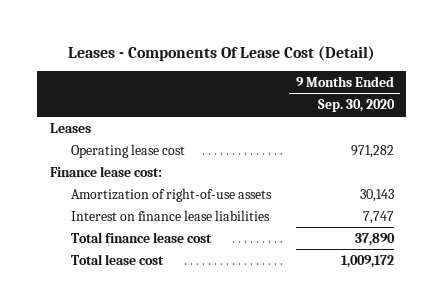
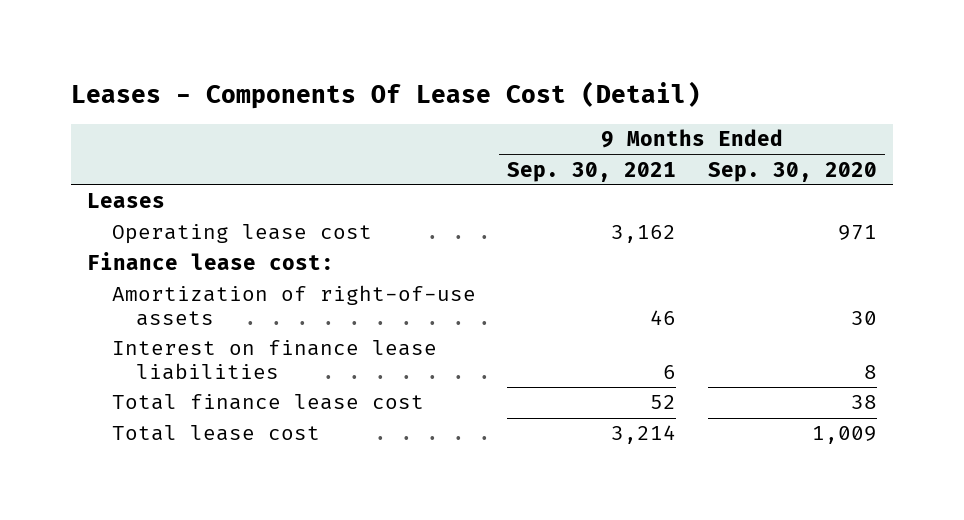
- | 9 Months Ended Sep. 30, 2020
+ | 9 Months Ended Sep. 30, 2021 | 9 Months Ended Sep. 30, 2020
- Operating lease cost | 971,282
+ Operating lease cost | 3,162 | 971
- Amortization of right-of-use assets | 30,143
- Interest on finance lease liabilities | 7,747
- Total finance lease cost | 37,890
- Total lease cost | 1,009,172
+ Amortization of right-of-use assets | 46 | 30
+ Interest on finance lease liabilities | 6 | 8
+ Total finance lease cost | 52 | 38
+ Total lease cost | 3,214 | 1,009

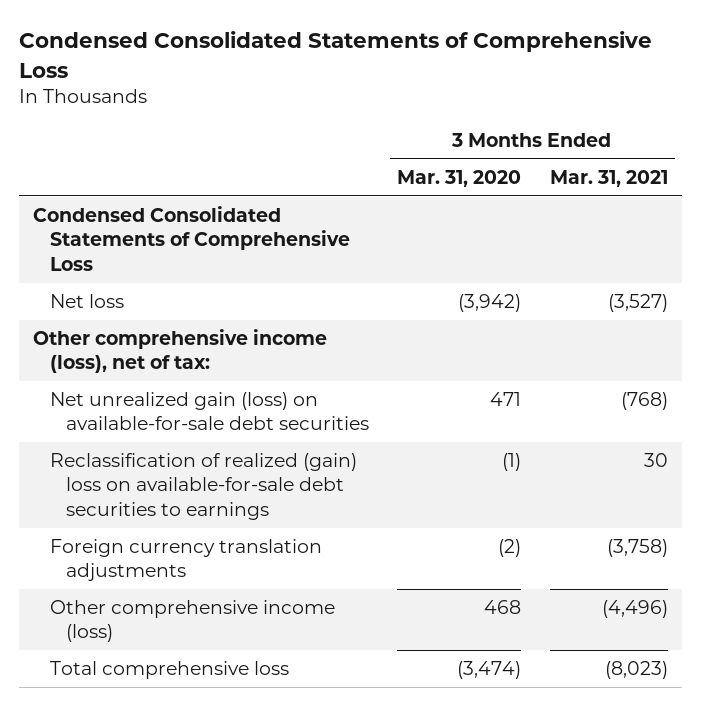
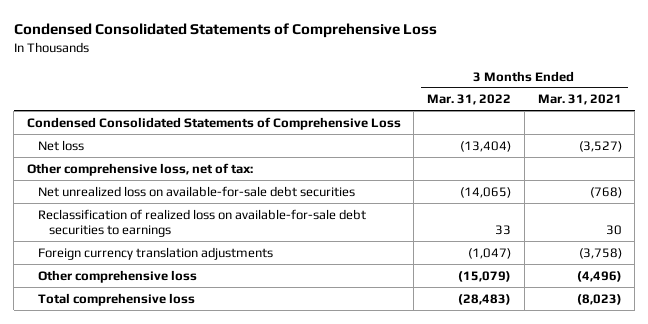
- | 3 Months Ended Mar. 31, 2020 | 3 Months Ended Mar. 31, 2021
+ | 3 Months Ended Mar. 31, 2022 | 3 Months Ended Mar. 31, 2021
- Other comprehensive income (loss), net of tax:
- Net unrealized gain (loss) on available-for-sale debt securities | 471 | (768)
- Reclassification of realized (gain) loss on available-for-sale debt securities to earnings | (1) | 30
+ Other comprehensive loss, net of tax:
+ Net unrealized loss on available-for-sale debt securities | (14,065) | (768)
+ Reclassification of realized loss on available-for-sale debt securities to earnings | 33 | 30
- Other comprehensive income (loss) | 468 | (4,496)
+ Other comprehensive loss | (15,079) | (4,496)

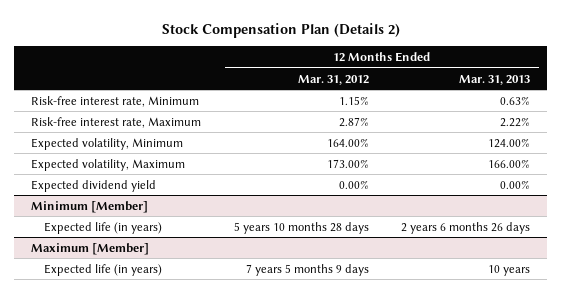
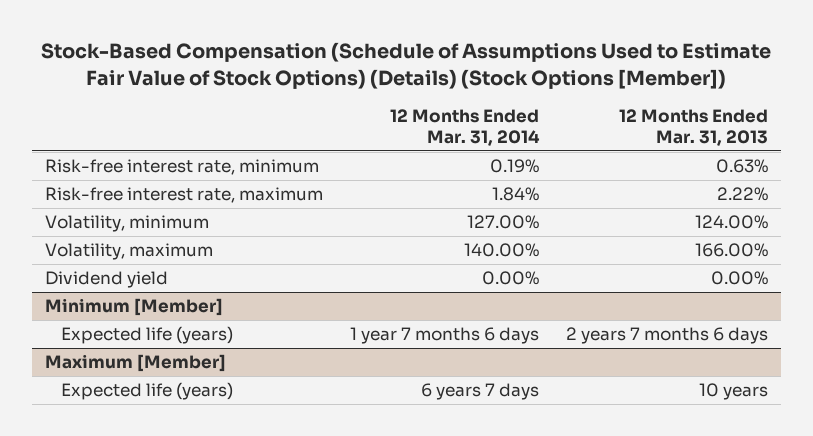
- Stock Compensation Plan (Details 2)
+ Stock-Based Compensation (Schedule of Assumptions Used to Estimate Fair Value of Stock Options) (Details) (Stock Options [Member])
- | 12 Months Ended Mar. 31, 2012 | 12 Months Ended Mar. 31, 2013
+ | 12 Months Ended Mar. 31, 2014 | 12 Months Ended Mar. 31, 2013
- Risk-free interest rate, Minimum | 1.15% | 0.63%
- Risk-free interest rate, Maximum | 2.87% | 2.22%
- Expected volatility, Minimum | 164.00% | 124.00%
- Expected volatility, Maximum | 173.00% | 166.00%
- Expected dividend yield | 0.00% | 0.00%
+ Risk-free interest rate, minimum | 0.19% | 0.63%
+ Risk-free interest rate, maximum | 1.84% | 2.22%
+ Volatility, minimum | 127.00% | 124.00%
+ Volatility, maximum | 140.00% | 166.00%
+ Dividend yield | 0.00% | 0.00%
@ Minimum [Member]
- Expected life (in years) | 5 years 10 months 28 days | 2 years 6 months 26 days
+ Expected life (years) | 1 year 7 months 6 days | 2 years 7 months 6 days
@ Maximum [Member]
- Expected life (in years) | 7 years 5 months 9 days | 10 years
+ Expected life (years) | 6 years 7 days | 10 years

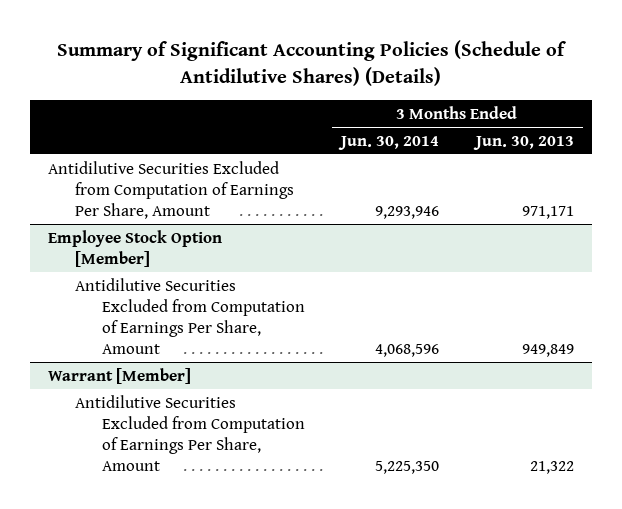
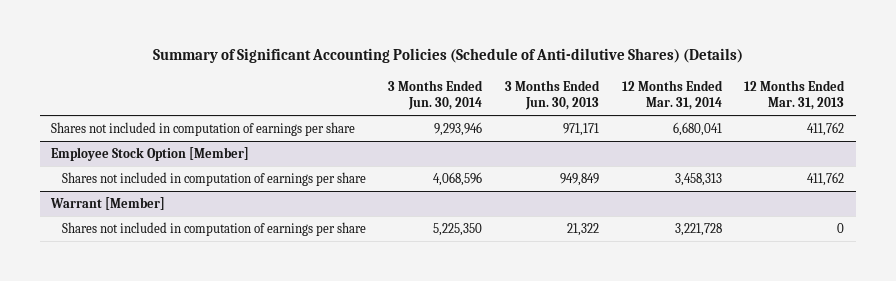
- Summary of Significant Accounting Policies (Schedule of Antidilutive Shares) (Details)
+ Summary of Significant Accounting Policies (Schedule of Anti-dilutive Shares) (Details)
- | 3 Months Ended Jun. 30, 2014 | 3 Months Ended Jun. 30, 2013
+ | 3 Months Ended Jun. 30, 2014 | 3 Months Ended Jun. 30, 2013 | 12 Months Ended Mar. 31, 2014 | 12 Months Ended Mar. 31, 2013
- Antidilutive Securities Excluded from Computation of Earnings Per Share, Amount | 9,293,946 | 971,171
+ Shares not included in computation of earnings per share | 9,293,946 | 971,171 | 6,680,041 | 411,762
@ Employee Stock Option [Member]
- Antidilutive Securities Excluded from Computation of Earnings Per Share, Amount | 4,068,596 | 949,849
+ Shares not included in computation of earnings per share | 4,068,596 | 949,849 | 3,458,313 | 411,762
@ Warrant [Member]
- Antidilutive Securities Excluded from Computation of Earnings Per Share, Amount | 5,225,350 | 21,322
+ Shares not included in computation of earnings per share | 5,225,350 | 21,322 | 3,221,728 | 0

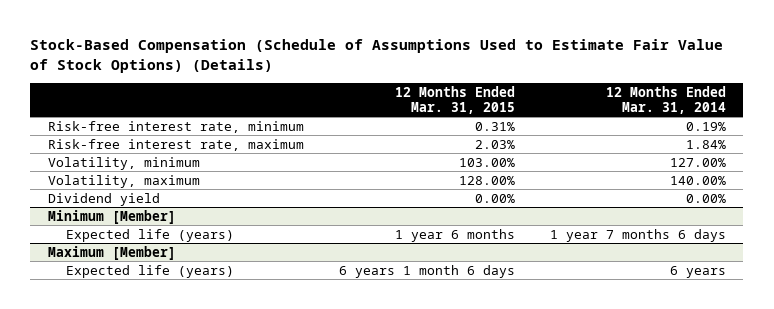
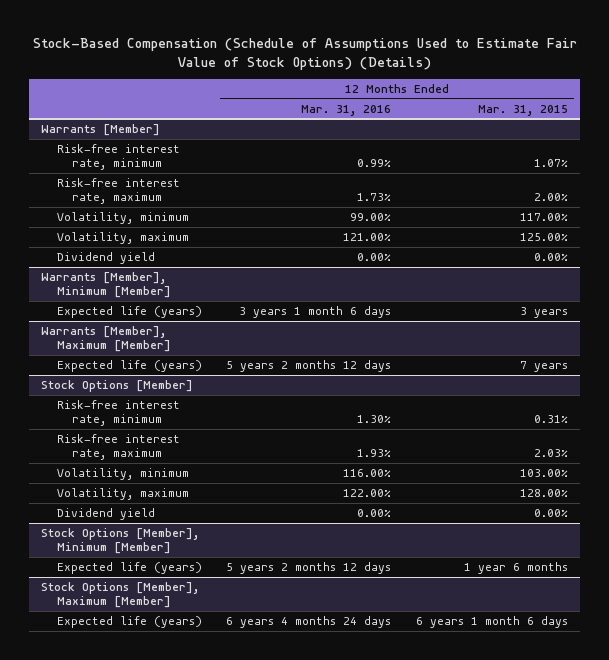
- | 12 Months Ended Mar. 31, 2015 | 12 Months Ended Mar. 31, 2014
+ | 12 Months Ended Mar. 31, 2016 | 12 Months Ended Mar. 31, 2015
+ Warrants [Member]
+ Risk-free interest rate, minimum | 0.99% | 1.07%
+ Risk-free interest rate, maximum | 1.73% | 2.00%
+ Volatility, minimum | 99.00% | 117.00%
+ Volatility, maximum | 121.00% | 125.00%
+ Dividend yield | 0.00% | 0.00%
+ Warrants [Member], Minimum [Member]
+ Expected life (years) | 3 years 1 month 6 days | 3 years
+ Warrants [Member], Maximum [Member]
+ Expected life (years) | 5 years 2 months 12 days | 7 years
+ Stock Options [Member]
- Minimum [Member]
+ Stock Options [Member], Minimum [Member]
- Maximum [Member]
+ Stock Options [Member], Maximum [Member]

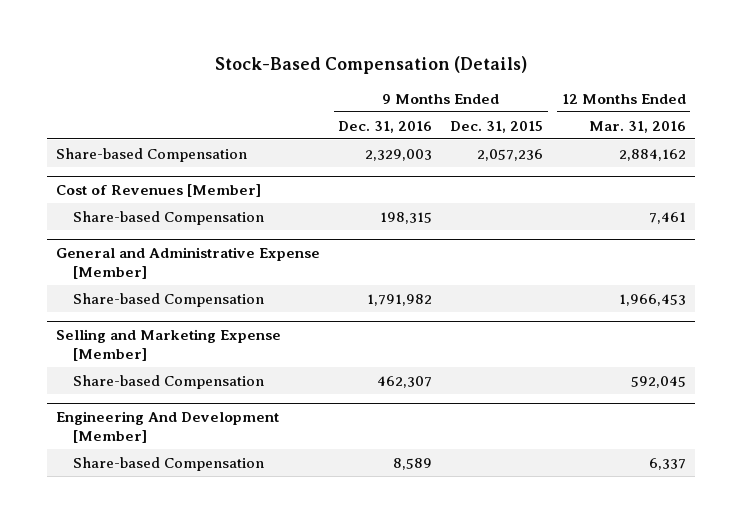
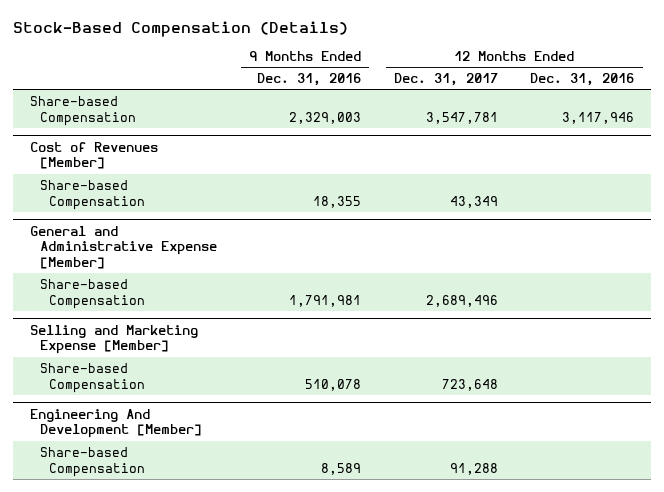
- | 9 Months Ended Dec. 31, 2016 | 9 Months Ended Dec. 31, 2015 | 12 Months Ended Mar. 31, 2016
+ | 9 Months Ended Dec. 31, 2016 | 12 Months Ended Dec. 31, 2017 | 12 Months Ended Dec. 31, 2016
@ Cost of Revenues [Member]
- Share-based Compensation | 198,315 | | 7,461
+ Share-based Compensation | 18,355 | 43,349 |
@ General and Administrative Expense [Member]
- Share-based Compensation | 1,791,982 | | 1,966,453
+ Share-based Compensation | 1,791,981 | 2,689,496 |
@ Selling and Marketing Expense [Member]
- Share-based Compensation | 462,307 | | 592,045
+ Share-based Compensation | 510,078 | 723,648 |

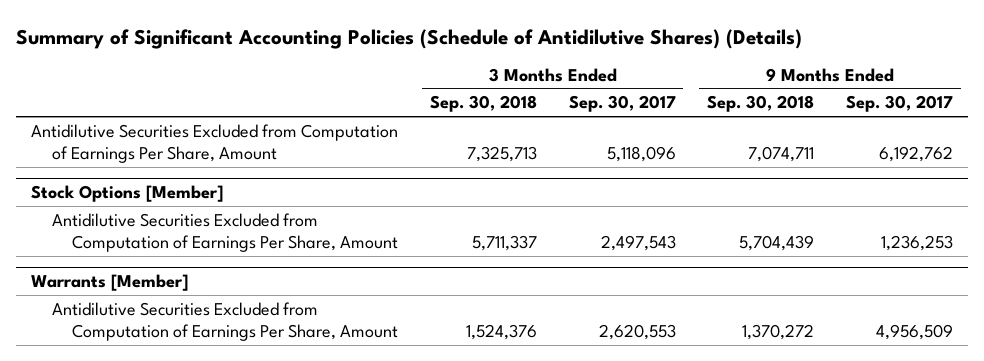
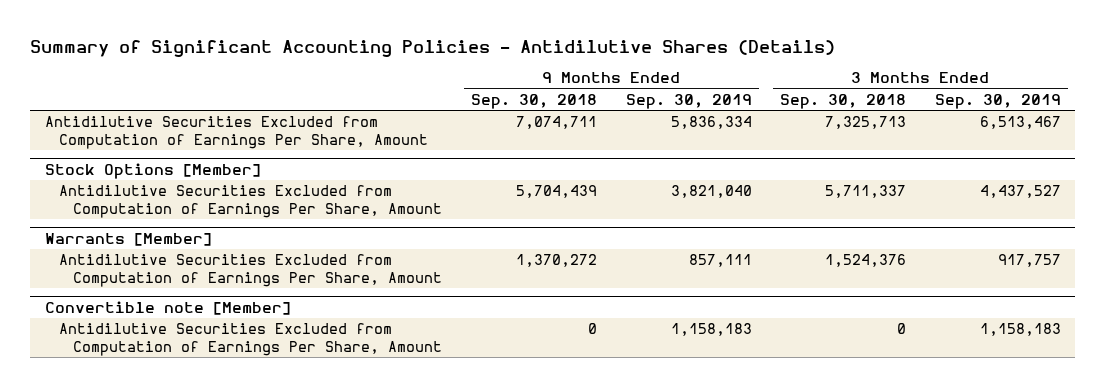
- Summary of Significant Accounting Policies (Schedule of Antidilutive Shares) (Details)
+ Summary of Significant Accounting Policies - Antidilutive Shares (Details)
- | 3 Months Ended Sep. 30, 2018 | 3 Months Ended Sep. 30, 2017 | 9 Months Ended Sep. 30, 2018 | 9 Months Ended Sep. 30, 2017
+ | 9 Months Ended Sep. 30, 2018 | 9 Months Ended Sep. 30, 2019 | 3 Months Ended Sep. 30, 2018 | 3 Months Ended Sep. 30, 2019
+ Convertible note [Member]
+ Antidilutive Securities Excluded from Computation of Earnings Per Share, Amount | 0 | 1,158,183 | 0 | 1,158,183

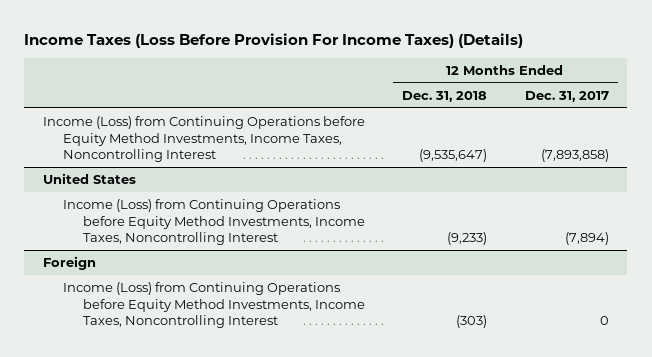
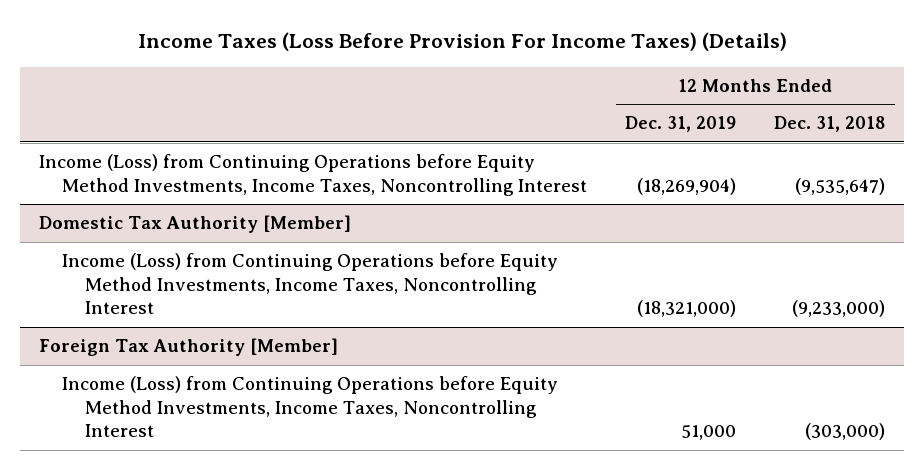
- | 12 Months Ended Dec. 31, 2018 | 12 Months Ended Dec. 31, 2017
+ | 12 Months Ended Dec. 31, 2019 | 12 Months Ended Dec. 31, 2018
- United States
- Income (Loss) from Continuing Operations before Equity Method Investments, Income Taxes, Noncontrolling Interest | (9,233) | (7,894)
- Foreign
- Income (Loss) from Continuing Operations before Equity Method Investments, Income Taxes, Noncontrolling Interest | (303) | 0
+ Domestic Tax Authority [Member]
+ Income (Loss) from Continuing Operations before Equity Method Investments, Income Taxes, Noncontrolling Interest | (18,321,000) | (9,233,000)
+ Foreign Tax Authority [Member]
+ Income (Loss) from Continuing Operations before Equity Method Investments, Income Taxes, Noncontrolling Interest | 51,000 | (303,000)

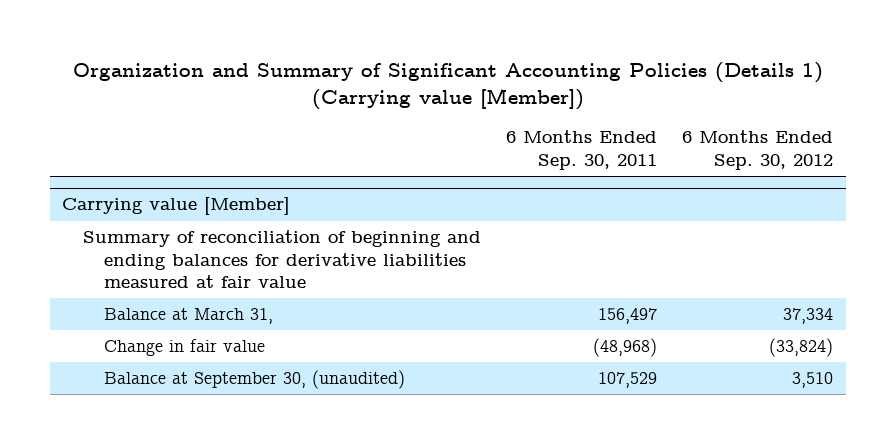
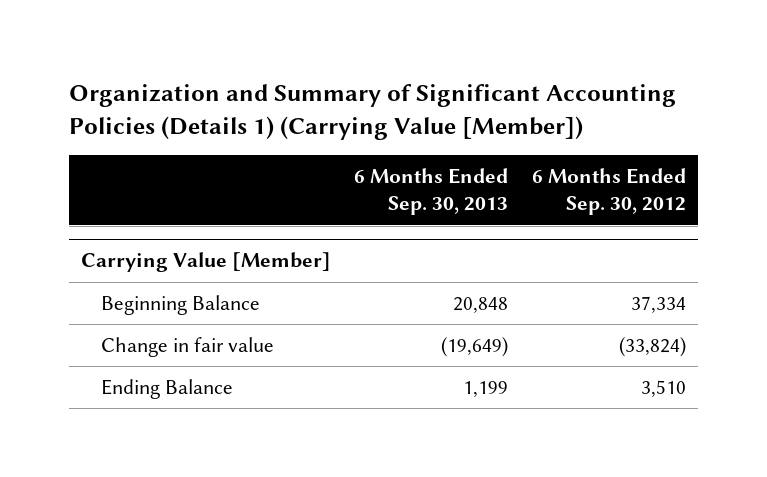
- Organization and Summary of Significant Accounting Policies (Details 1) (Carrying value [Member])
+ Organization and Summary of Significant Accounting Policies (Details 1) (Carrying Value [Member])
- | 6 Months Ended Sep. 30, 2011 | 6 Months Ended Sep. 30, 2012
+ | 6 Months Ended Sep. 30, 2013 | 6 Months Ended Sep. 30, 2012
- Carrying value [Member]
- Summary of reconciliation of beginning and ending balances for derivative liabilities measured at fair value
- Balance at March 31, | 156,497 | 37,334
+ Carrying Value [Member]
+ Beginning Balance | 20,848 | 37,334
- Balance at September 30, (unaudited) | 107,529 | 3,510
+ Ending Balance | 1,199 | 3,510

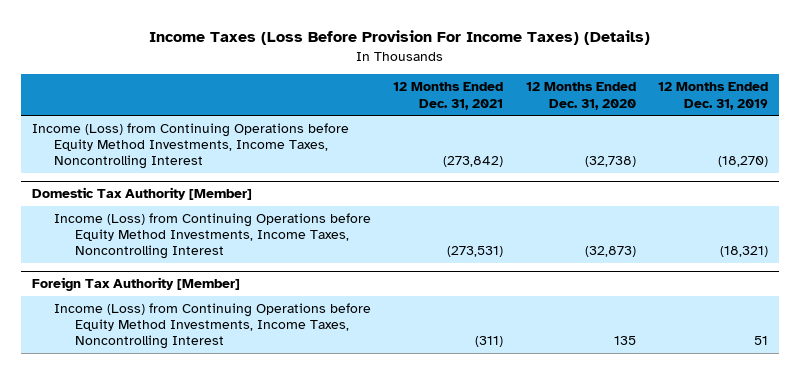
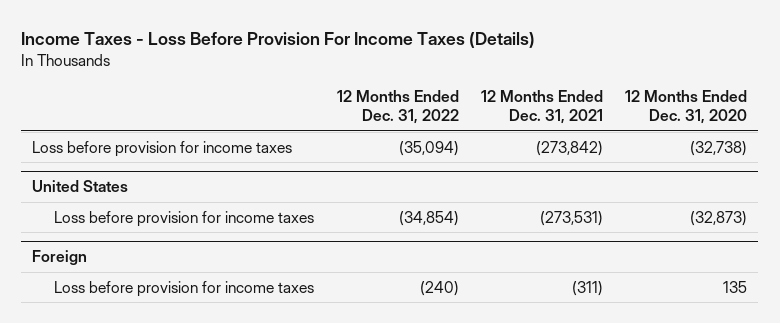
- Income Taxes (Loss Before Provision For Income Taxes) (Details)
+ Income Taxes - Loss Before Provision For Income Taxes (Details)
- | 12 Months Ended Dec. 31, 2021 | 12 Months Ended Dec. 31, 2020 | 12 Months Ended Dec. 31, 2019
+ | 12 Months Ended Dec. 31, 2022 | 12 Months Ended Dec. 31, 2021 | 12 Months Ended Dec. 31, 2020
- Income (Loss) from Continuing Operations before Equity Method Investments, Income Taxes, Noncontrolling Interest | (273,842) | (32,738) | (18,270)
- Domestic Tax Authority [Member]
- Income (Loss) from Continuing Operations before Equity Method Investments, Income Taxes, Noncontrolling Interest | (273,531) | (32,873) | (18,321)
- Foreign Tax Authority [Member]
- Income (Loss) from Continuing Operations before Equity Method Investments, Income Taxes, Noncontrolling Interest | (311) | 135 | 51
+ Loss before provision for income taxes | (35,094) | (273,842) | (32,738)
+ United States
+ Loss before provision for income taxes | (34,854) | (273,531) | (32,873)
+ Foreign
+ Loss before provision for income taxes | (240) | (311) | 135

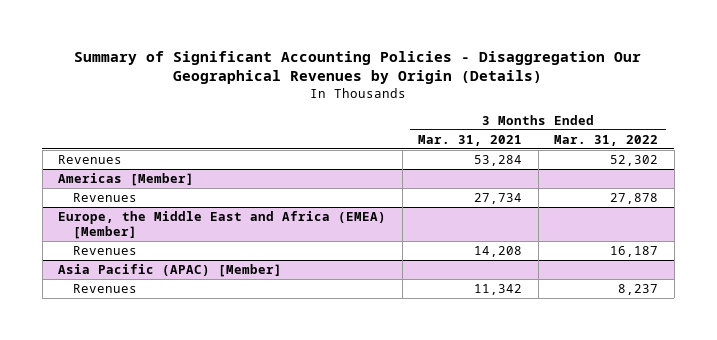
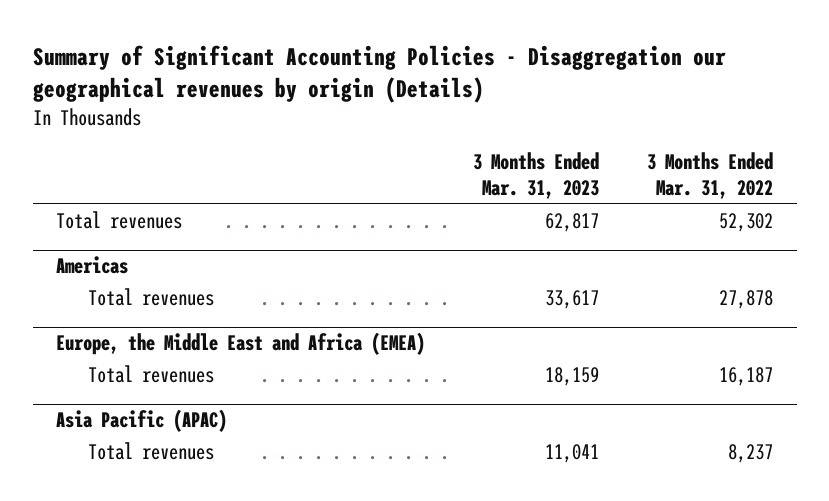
- Summary of Significant Accounting Policies - Disaggregation Our Geographical Revenues by Origin (Details)
+ Summary of Significant Accounting Policies - Disaggregation our geographical revenues by origin (Details)
- | 3 Months Ended Mar. 31, 2021 | 3 Months Ended Mar. 31, 2022
+ | 3 Months Ended Mar. 31, 2023 | 3 Months Ended Mar. 31, 2022
- Revenues | 53,284 | 52,302
- Americas [Member]
- Revenues | 27,734 | 27,878
- Europe, the Middle East and Africa (EMEA) [Member]
- Revenues | 14,208 | 16,187
- Asia Pacific (APAC) [Member]
- Revenues | 11,342 | 8,237
+ Total revenues | 62,817 | 52,302
+ Americas
+ Total revenues | 33,617 | 27,878
+ Europe, the Middle East and Africa (EMEA)
+ Total revenues | 18,159 | 16,187
+ Asia Pacific (APAC)
+ Total revenues | 11,041 | 8,237

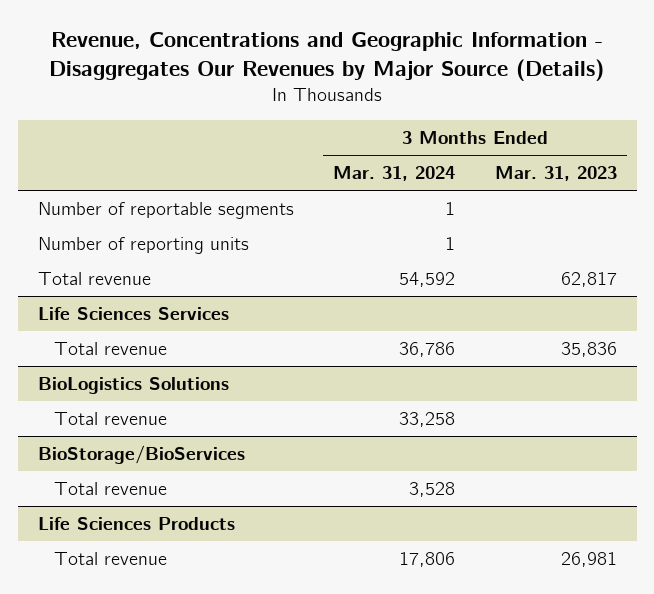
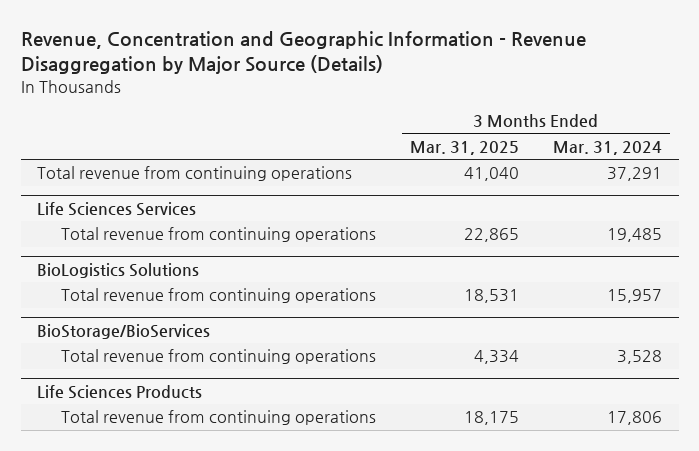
- Revenue, Concentrations and Geographic Information - Disaggregates Our Revenues by Major Source (Details)
+ Revenue, Concentration and Geographic Information - Revenue Disaggregation by Major Source (Details)
- | 3 Months Ended Mar. 31, 2024 | 3 Months Ended Mar. 31, 2023
+ | 3 Months Ended Mar. 31, 2025 | 3 Months Ended Mar. 31, 2024
- Number of reportable segments | 1 |
- Number of reporting units | 1 |
- Total revenue | 54,592 | 62,817
+ Total revenue from continuing operations | 41,040 | 37,291
@ Life Sciences Services
- Total revenue | 36,786 | 35,836
+ Total revenue from continuing operations | 22,865 | 19,485
@ BioLogistics Solutions
- Total revenue | 33,258 |
+ Total revenue from continuing operations | 18,531 | 15,957
@ BioStorage/BioServices
- Total revenue | 3,528 |
+ Total revenue from continuing operations | 4,334 | 3,528
@ Life Sciences Products
- Total revenue | 17,806 | 26,981
+ Total revenue from continuing operations | 18,175 | 17,806

